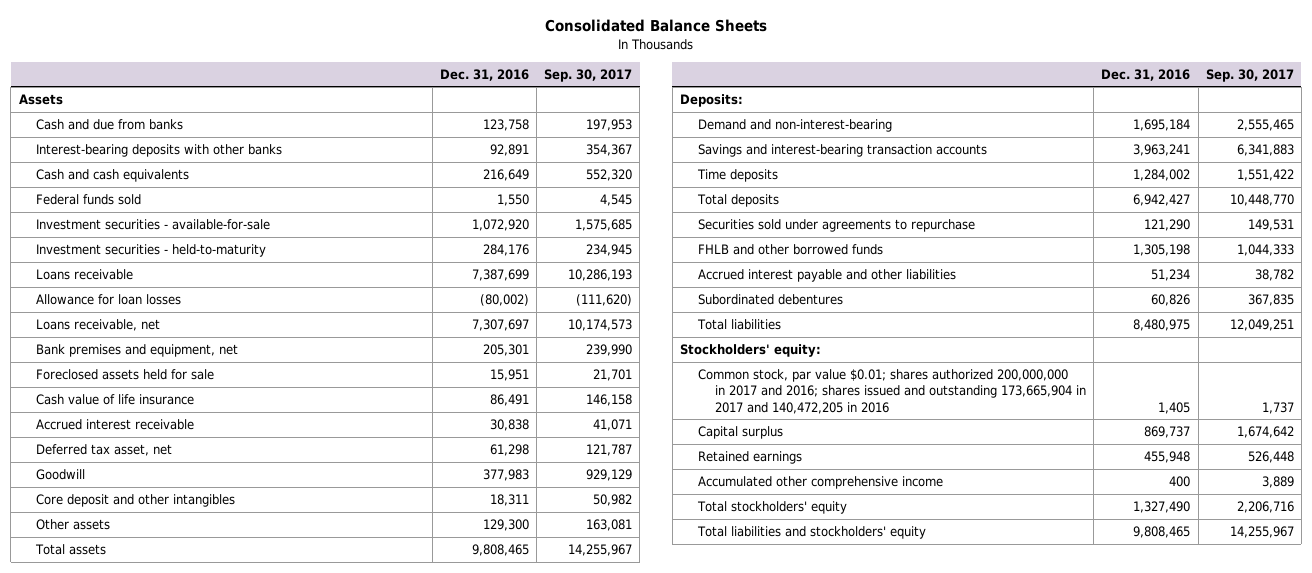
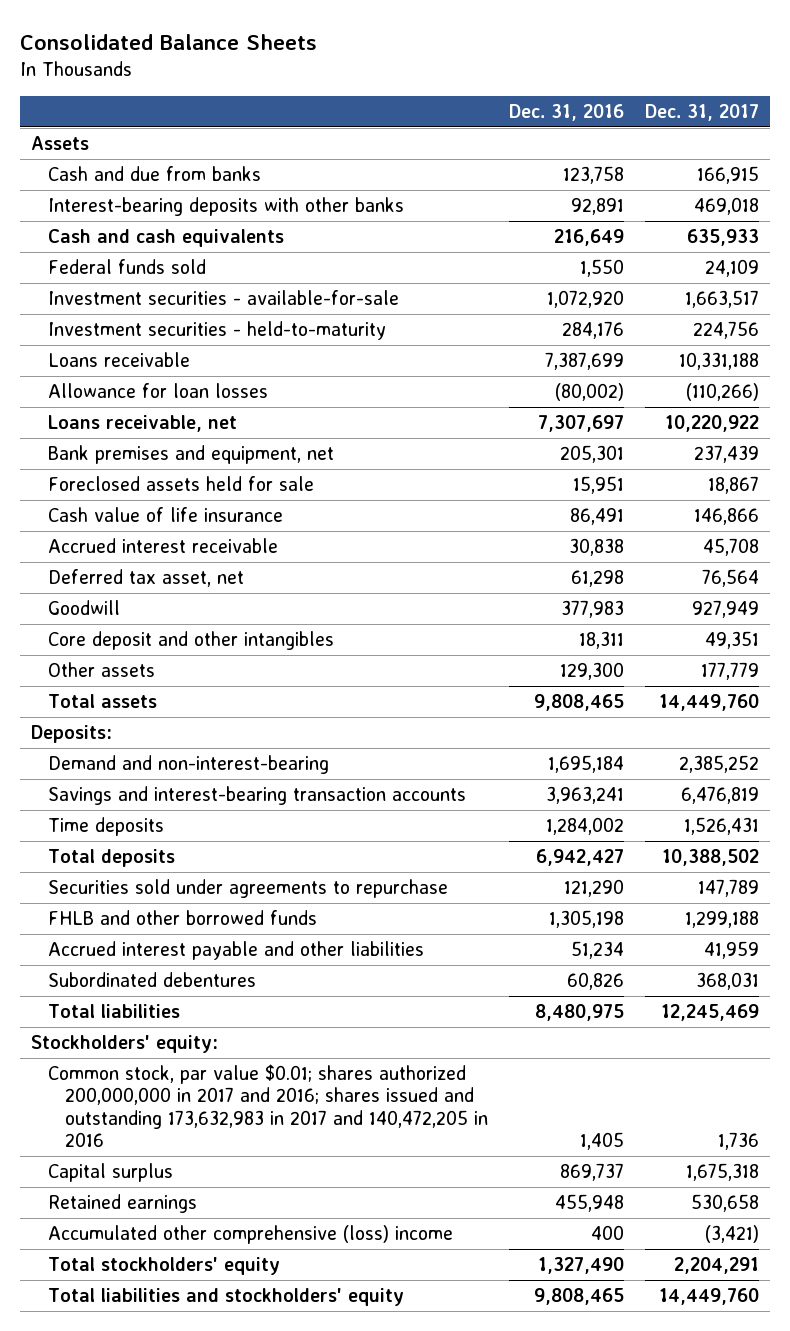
- | Dec. 31, 2016 | Sep. 30, 2017
+ | Dec. 31, 2016 | Dec. 31, 2017
- Common stock, par value $0.01; shares authorized 200,000,000 in 2017 and 2016; shares issued and outstanding 173,665,904 in 2017 and 140,472,205 in 2016 | 1,405 | 1,737
+ Common stock, par value $0.01; shares authorized 200,000,000 in 2017 and 2016; shares issued and outstanding 173,632,983 in 2017 and 140,472,205 in 2016 | 1,405 | 1,736
- Accumulated other comprehensive income | 400 | 3,889
+ Accumulated other comprehensive (loss) income | 400 | (3,421)

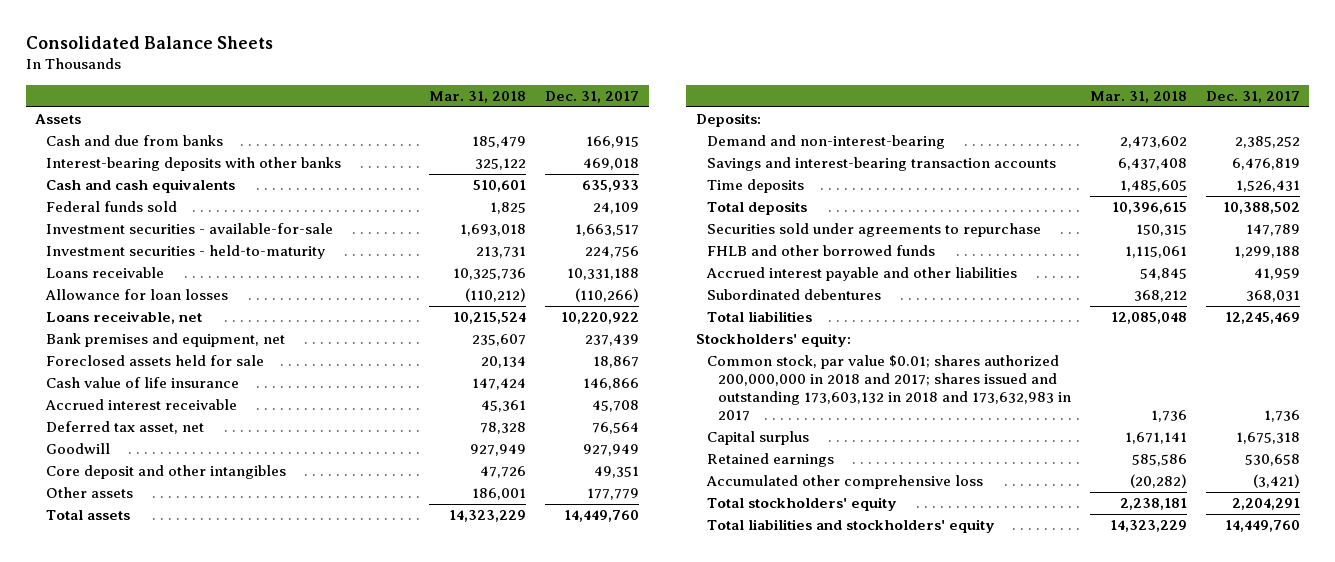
- | Dec. 31, 2016 | Dec. 31, 2017
+ | Mar. 31, 2018 | Dec. 31, 2017
- Common stock, par value $0.01; shares authorized 200,000,000 in 2017 and 2016; shares issued and outstanding 173,632,983 in 2017 and 140,472,205 in 2016 | 1,405 | 1,736
+ Common stock, par value $0.01; shares authorized 200,000,000 in 2018 and 2017; shares issued and outstanding 173,603,132 in 2018 and 173,632,983 in 2017 | 1,736 | 1,736
- Accumulated other comprehensive (loss) income | 400 | (3,421)
+ Accumulated other comprehensive loss | (20,282) | (3,421)

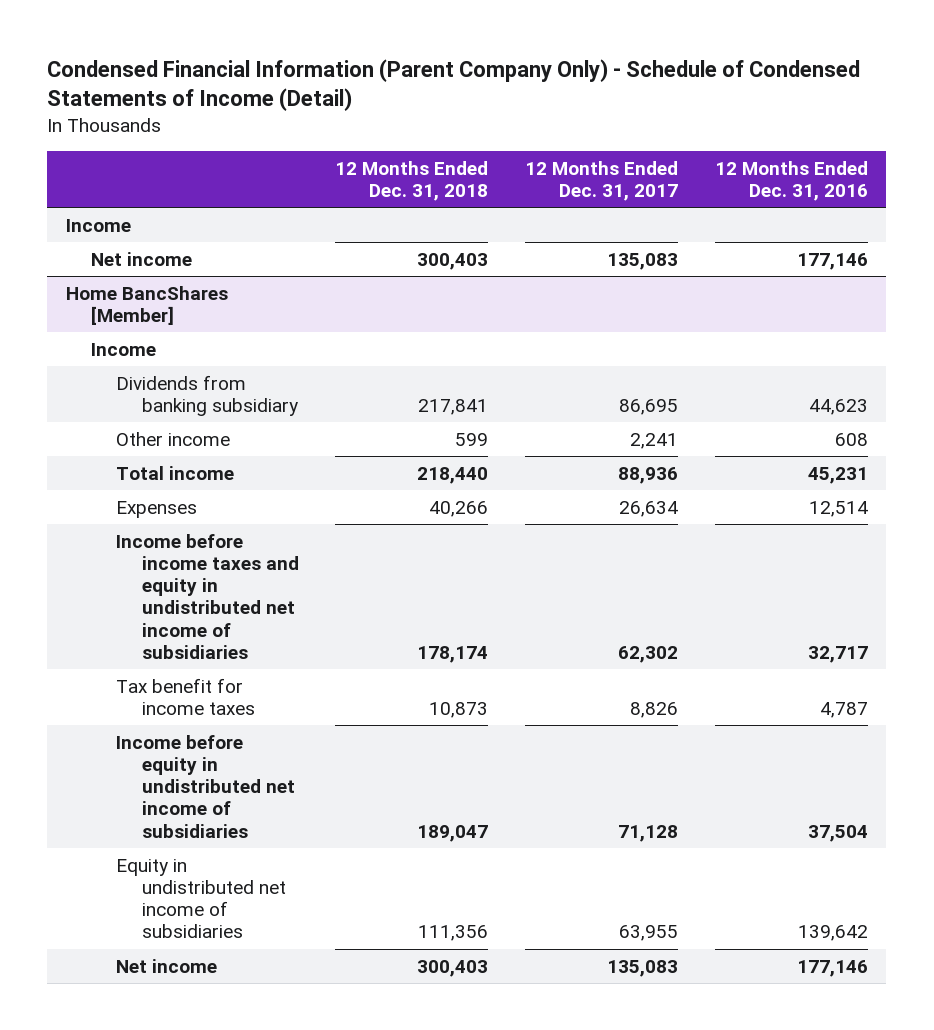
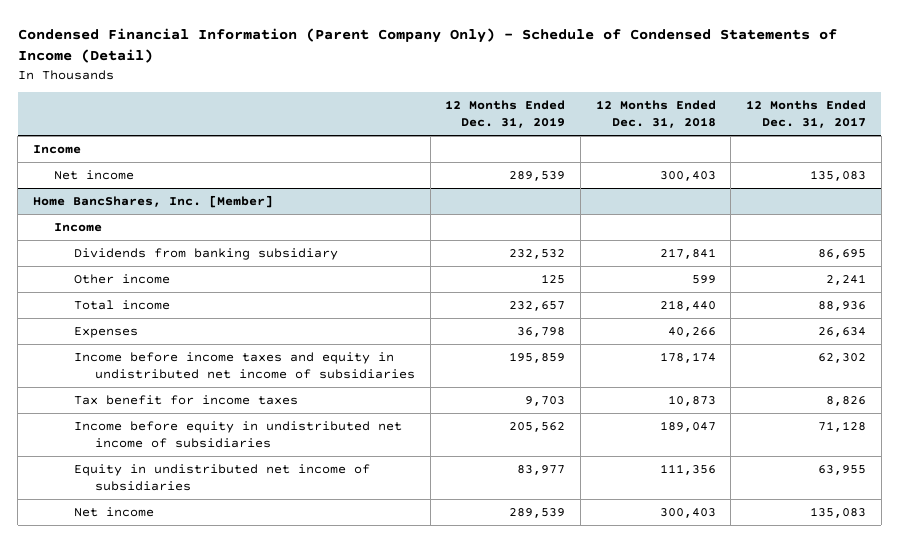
- | 12 Months Ended Dec. 31, 2018 | 12 Months Ended Dec. 31, 2017 | 12 Months Ended Dec. 31, 2016
+ | 12 Months Ended Dec. 31, 2019 | 12 Months Ended Dec. 31, 2018 | 12 Months Ended Dec. 31, 2017
- Home BancShares [Member]
+ Home BancShares, Inc. [Member]

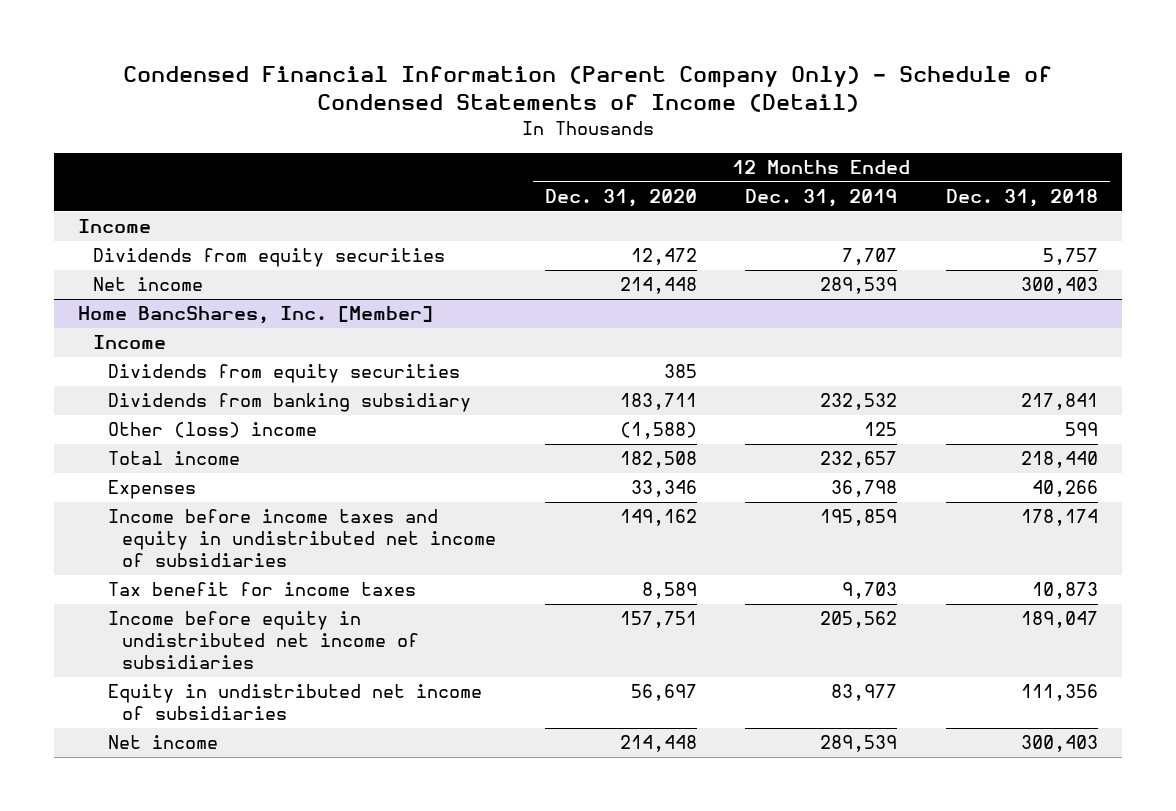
- | 12 Months Ended Dec. 31, 2019 | 12 Months Ended Dec. 31, 2018 | 12 Months Ended Dec. 31, 2017
+ | 12 Months Ended Dec. 31, 2020 | 12 Months Ended Dec. 31, 2019 | 12 Months Ended Dec. 31, 2018
+ Dividends from equity securities | 12,472 | 7,707 | 5,757
@ Home BancShares, Inc. [Member]
+ Dividends from equity securities | 385 | |
- Other income | 125 | 599 | 2,241
+ Other (loss) income | (1,588) | 125 | 599

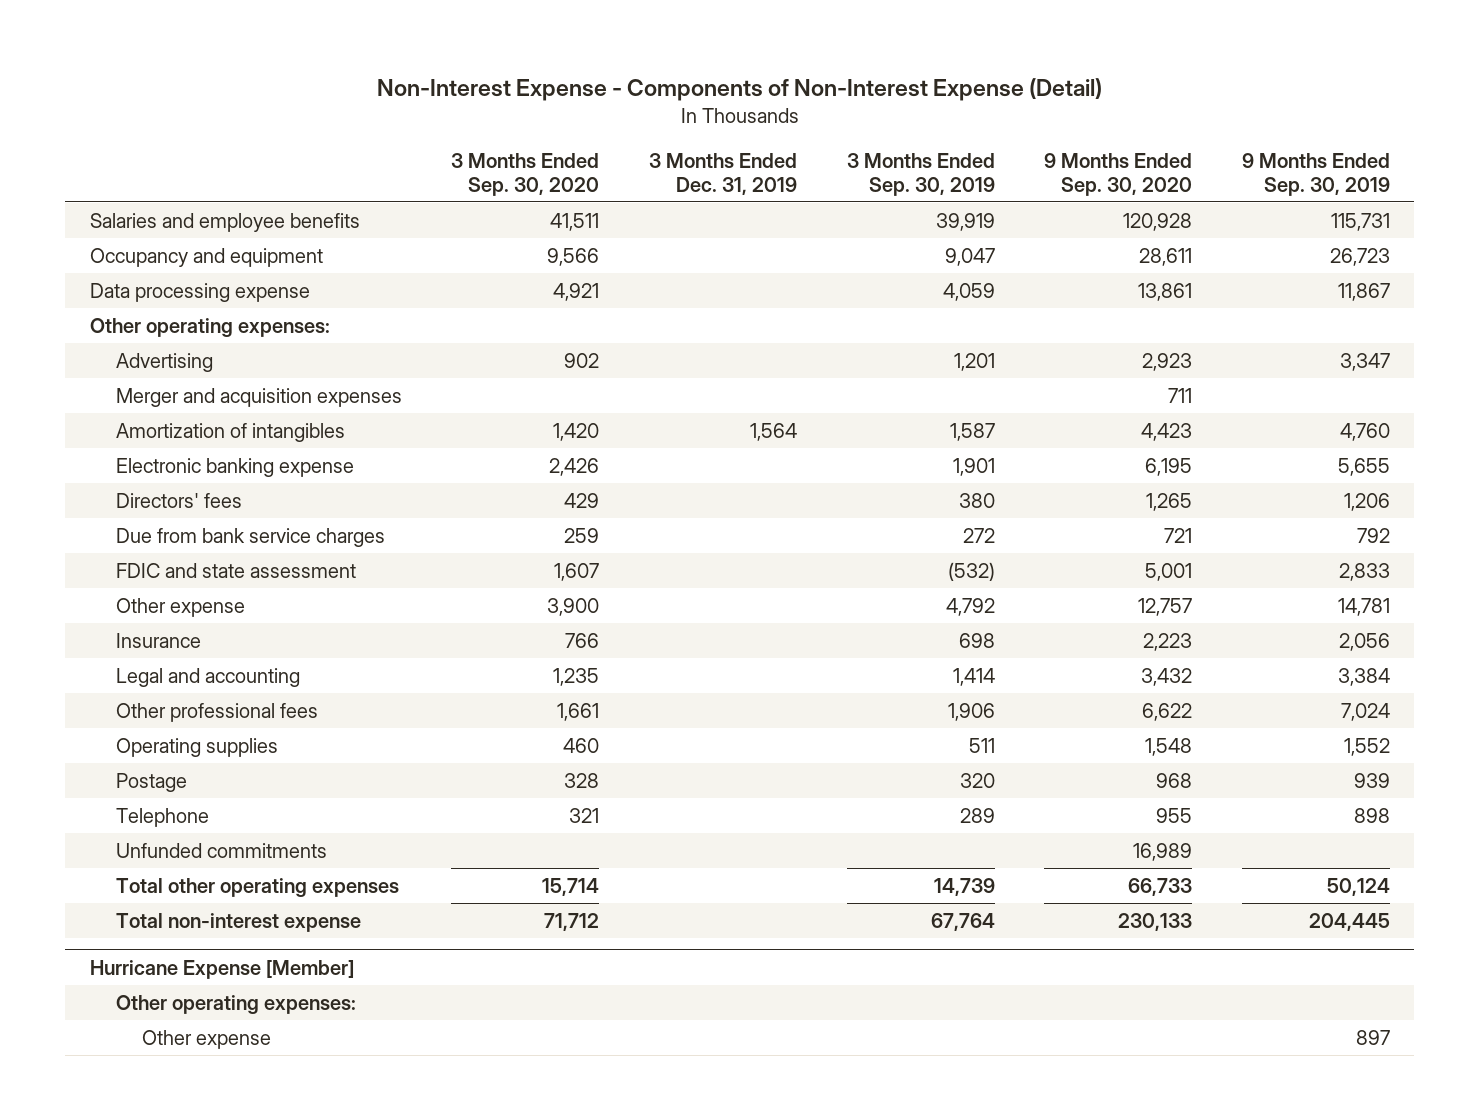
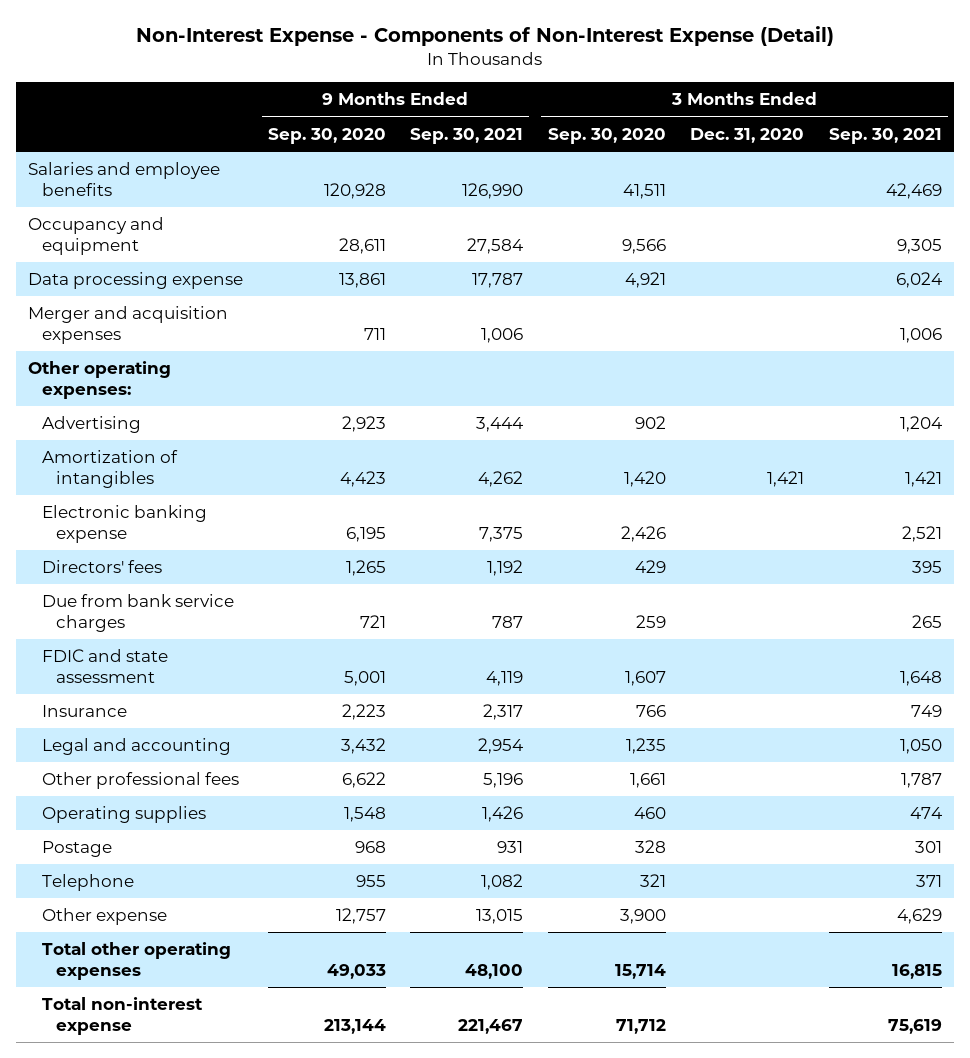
- | 3 Months Ended Sep. 30, 2020 | 3 Months Ended Dec. 31, 2019 | 3 Months Ended Sep. 30, 2019 | 9 Months Ended Sep. 30, 2020 | 9 Months Ended Sep. 30, 2019
+ | 9 Months Ended Sep. 30, 2020 | 9 Months Ended Sep. 30, 2021 | 3 Months Ended Sep. 30, 2020 | 3 Months Ended Dec. 31, 2020 | 3 Months Ended Sep. 30, 2021
moved up: Merger and acquisition expenses | 711 | 1,006 | | | 1,006
- Unfunded commitments | | | | 16,989 |
- Total other operating expenses | 15,714 | | 14,739 | 66,733 | 50,124
- Total non-interest expense | 71,712 | | 67,764 | 230,133 | 204,445
- Hurricane Expense [Member]
- Other operating expenses:
- Other expense | | | | | 897
moved down: Other expense | 12,757 | 13,015 | 3,900 | | 4,629
+ Total other operating expenses | 49,033 | 48,100 | 15,714 | | 16,815
+ Total non-interest expense | 213,144 | 221,467 | 71,712 | | 75,619

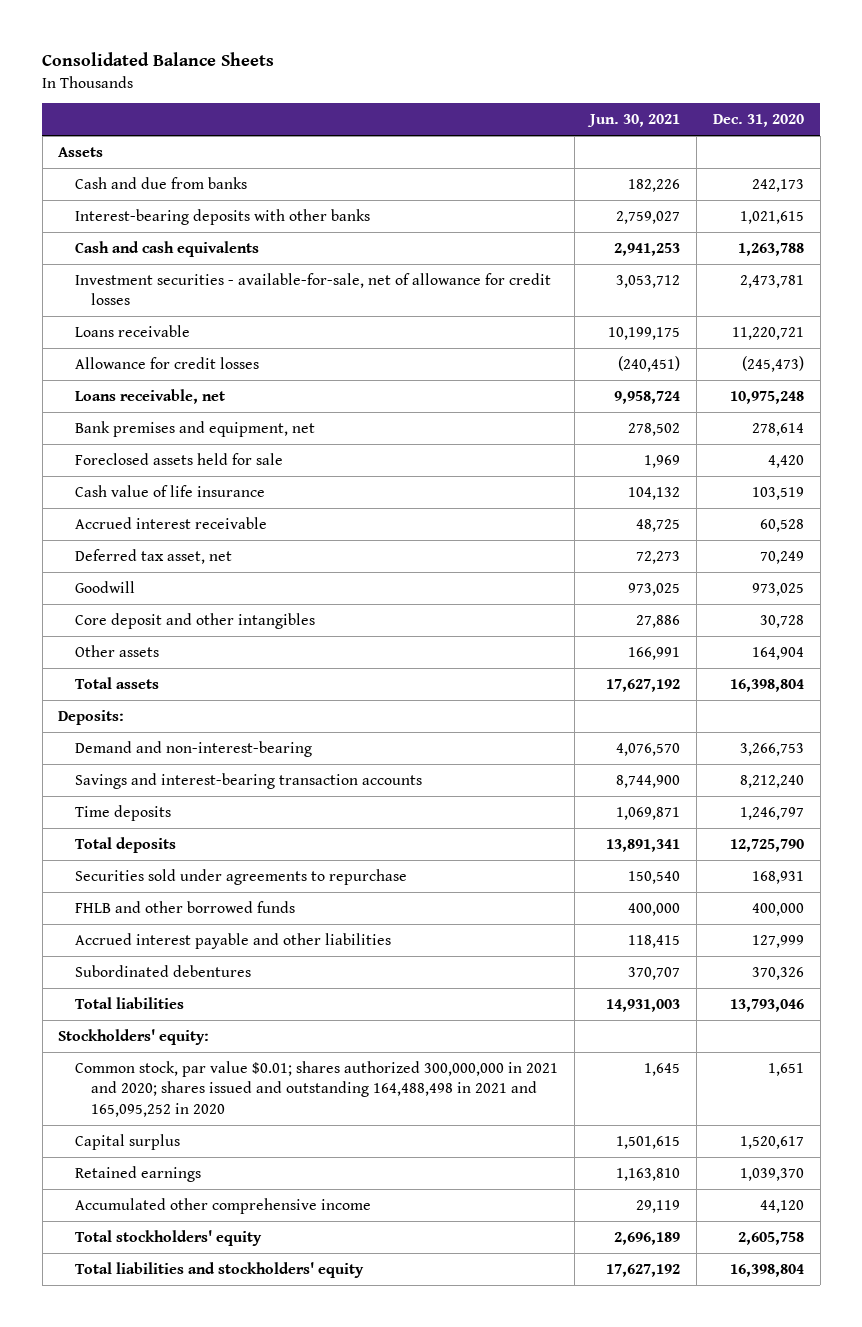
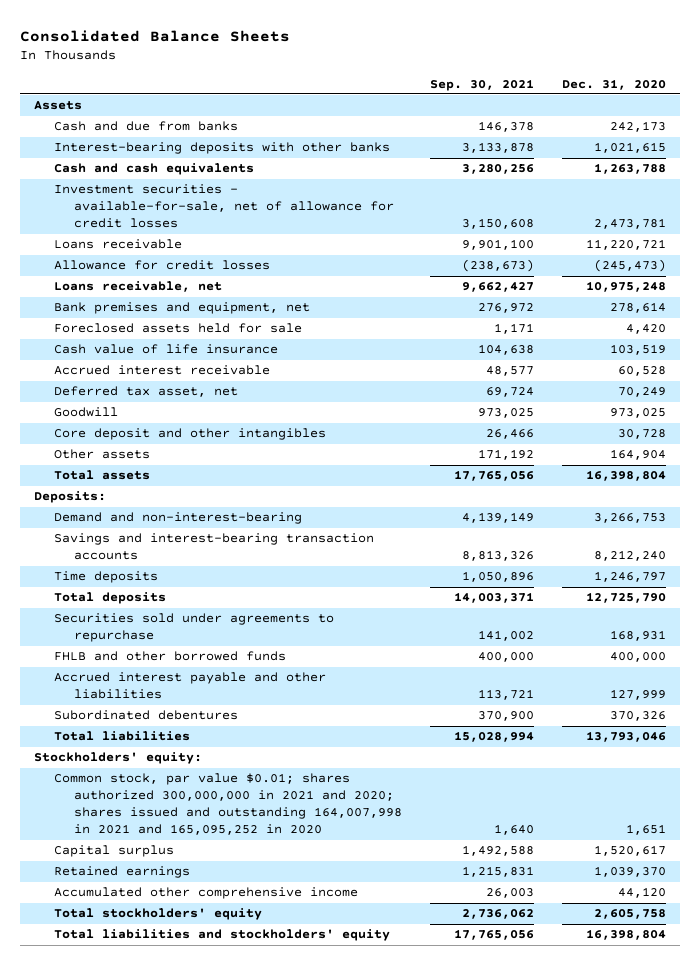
- | Jun. 30, 2021 | Dec. 31, 2020
+ | Sep. 30, 2021 | Dec. 31, 2020
- Common stock, par value $0.01; shares authorized 300,000,000 in 2021 and 2020; shares issued and outstanding 164,488,498 in 2021 and 165,095,252 in 2020 | 1,645 | 1,651
+ Common stock, par value $0.01; shares authorized 300,000,000 in 2021 and 2020; shares issued and outstanding 164,007,998 in 2021 and 165,095,252 in 2020 | 1,640 | 1,651

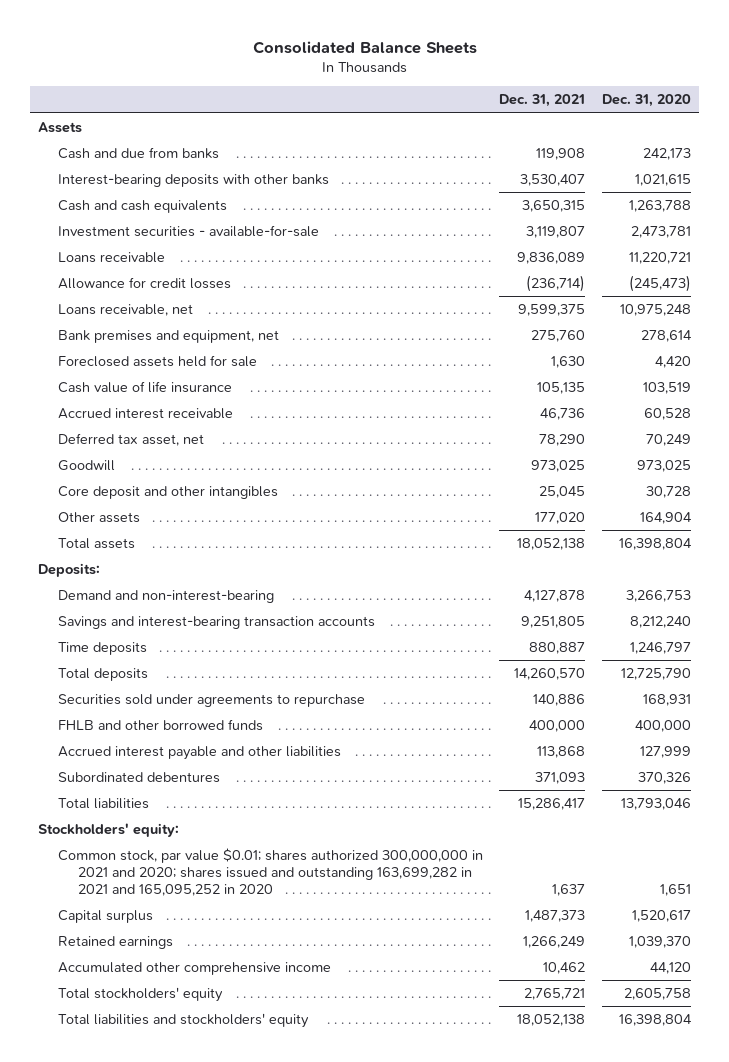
- | Sep. 30, 2021 | Dec. 31, 2020
+ | Dec. 31, 2021 | Dec. 31, 2020
- Investment securities - available-for-sale, net of allowance for credit losses | 3,150,608 | 2,473,781
+ Investment securities - available-for-sale | 3,119,807 | 2,473,781
- Common stock, par value $0.01; shares authorized 300,000,000 in 2021 and 2020; shares issued and outstanding 164,007,998 in 2021 and 165,095,252 in 2020 | 1,640 | 1,651
+ Common stock, par value $0.01; shares authorized 300,000,000 in 2021 and 2020; shares issued and outstanding 163,699,282 in 2021 and 165,095,252 in 2020 | 1,637 | 1,651

